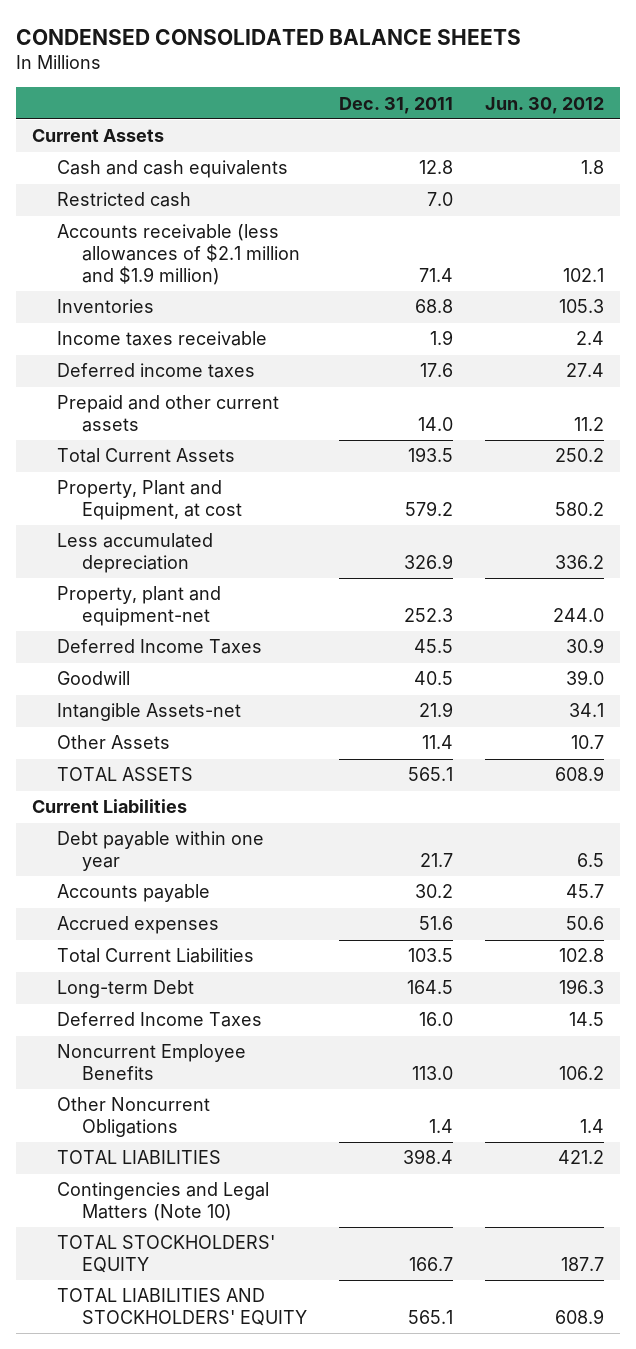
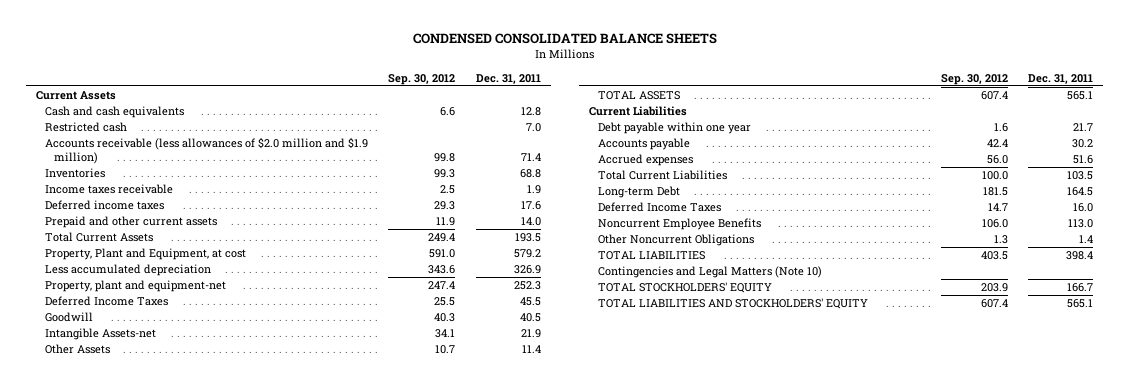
- | Dec. 31, 2011 | Jun. 30, 2012
+ | Sep. 30, 2012 | Dec. 31, 2011
- Accounts receivable (less allowances of $2.1 million and $1.9 million) | 71.4 | 102.1
+ Accounts receivable (less allowances of $2.0 million and $1.9 million) | 99.8 | 71.4

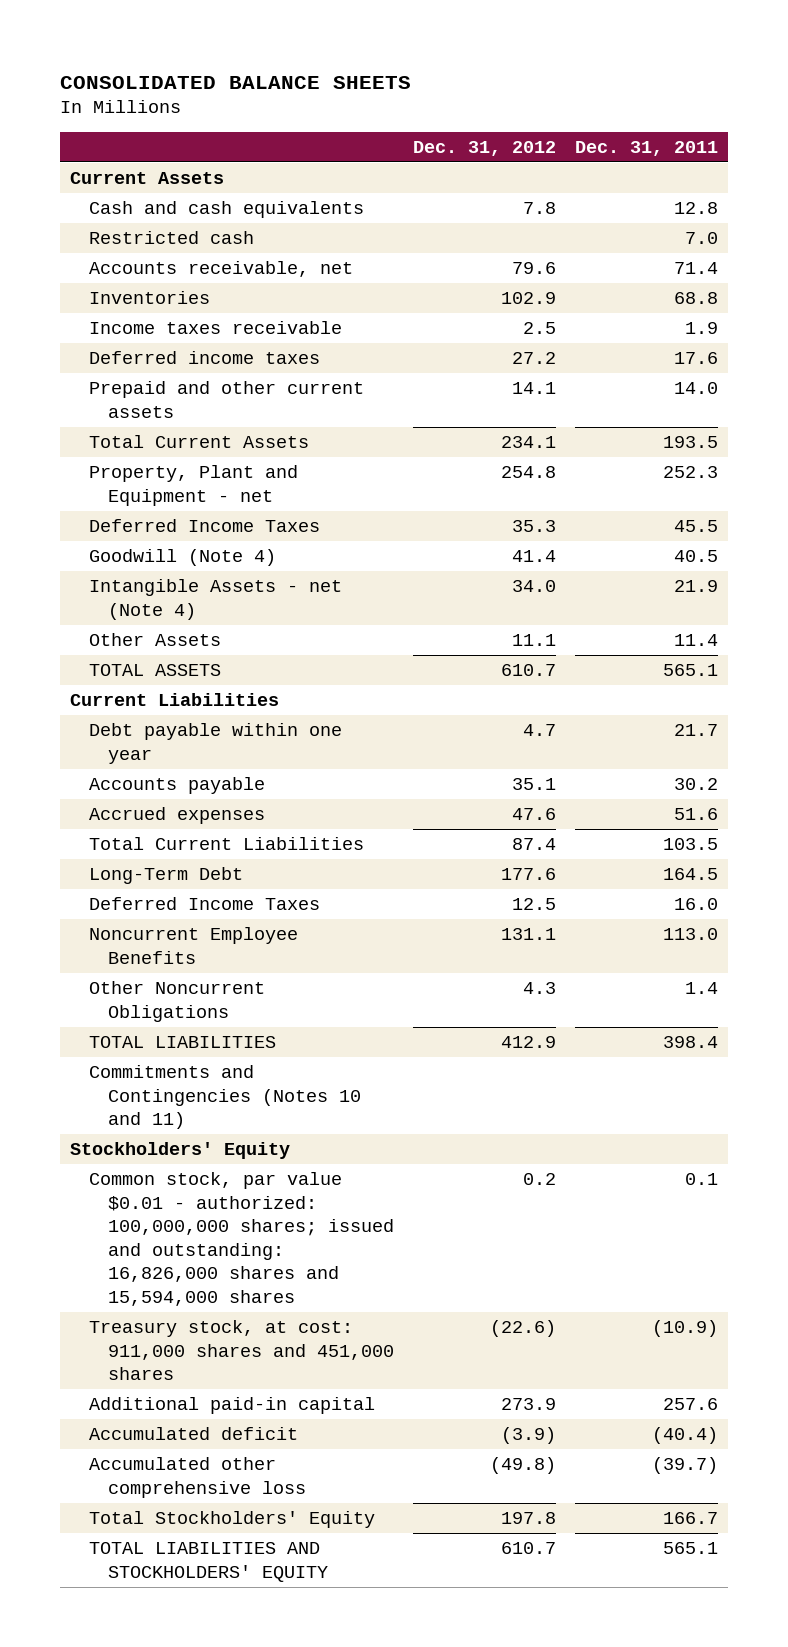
- CONDENSED CONSOLIDATED BALANCE SHEETS
+ CONSOLIDATED BALANCE SHEETS
- | Sep. 30, 2012 | Dec. 31, 2011
+ | Dec. 31, 2012 | Dec. 31, 2011
- Accounts receivable (less allowances of $2.0 million and $1.9 million) | 99.8 | 71.4
+ Accounts receivable, net | 79.6 | 71.4
- Property, Plant and Equipment, at cost | 591.0 | 579.2
- Less accumulated depreciation | 343.6 | 326.9
- Property, plant and equipment-net | 247.4 | 252.3
+ Property, Plant and Equipment - net | 254.8 | 252.3
- Goodwill | 40.3 | 40.5
- Intangible Assets-net | 34.1 | 21.9
+ Goodwill (Note 4) | 41.4 | 40.5
+ Intangible Assets - net (Note 4) | 34.0 | 21.9
- Long-term Debt | 181.5 | 164.5
+ Long-Term Debt | 177.6 | 164.5
- Contingencies and Legal Matters (Note 10)
- TOTAL STOCKHOLDERS' EQUITY | 203.9 | 166.7
+ Commitments and Contingencies (Notes 10 and 11)
+ Stockholders' Equity
+ Common stock, par value $0.01 - authorized: 100,000,000 shares; issued and outstanding: 16,826,000 shares and 15,594,000 shares | 0.2 | 0.1
+ Treasury stock, at cost: 911,000 shares and 451,000 shares | (22.6) | (10.9)
+ Additional paid-in capital | 273.9 | 257.6
+ Accumulated deficit | (3.9) | (40.4)
+ Accumulated other comprehensive loss | (49.8) | (39.7)
+ Total Stockholders' Equity | 197.8 | 166.7

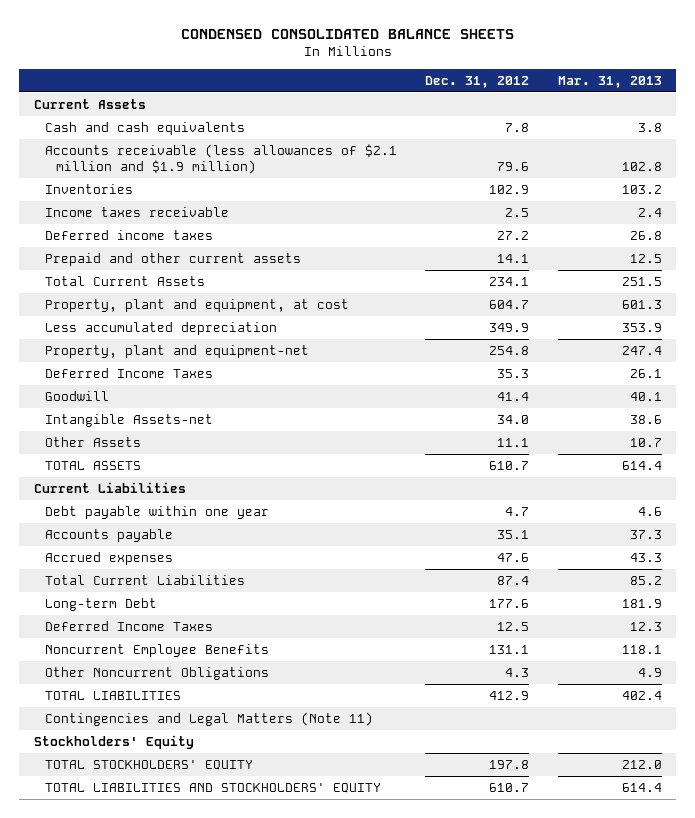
- CONSOLIDATED BALANCE SHEETS
+ CONDENSED CONSOLIDATED BALANCE SHEETS
- | Dec. 31, 2012 | Dec. 31, 2011
+ | Dec. 31, 2012 | Mar. 31, 2013
- Restricted cash | | 7.0
- Accounts receivable, net | 79.6 | 71.4
+ Accounts receivable (less allowances of $2.1 million and $1.9 million) | 79.6 | 102.8
- Property, Plant and Equipment - net | 254.8 | 252.3
+ Property, plant and equipment, at cost | 604.7 | 601.3
+ Less accumulated depreciation | 349.9 | 353.9
+ Property, plant and equipment-net | 254.8 | 247.4
- Goodwill (Note 4) | 41.4 | 40.5
- Intangible Assets - net (Note 4) | 34.0 | 21.9
+ Goodwill | 41.4 | 40.1
+ Intangible Assets-net | 34.0 | 38.6
- Long-Term Debt | 177.6 | 164.5
+ Long-term Debt | 177.6 | 181.9
- Commitments and Contingencies (Notes 10 and 11)
+ Contingencies and Legal Matters (Note 11)
- Common stock, par value $0.01 - authorized: 100,000,000 shares; issued and outstanding: 16,826,000 shares and 15,594,000 shares | 0.2 | 0.1
- Treasury stock, at cost: 911,000 shares and 451,000 shares | (22.6) | (10.9)
- Additional paid-in capital | 273.9 | 257.6
- Accumulated deficit | (3.9) | (40.4)
- Accumulated other comprehensive loss | (49.8) | (39.7)
- Total Stockholders' Equity | 197.8 | 166.7
+ TOTAL STOCKHOLDERS' EQUITY | 197.8 | 212.0

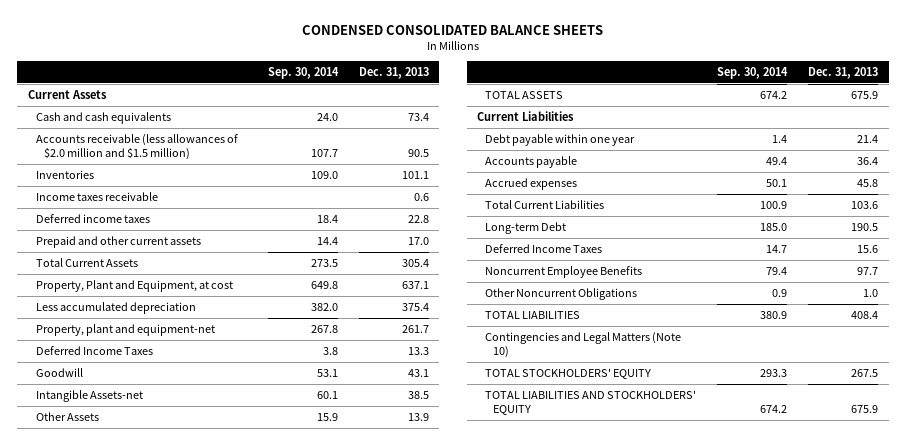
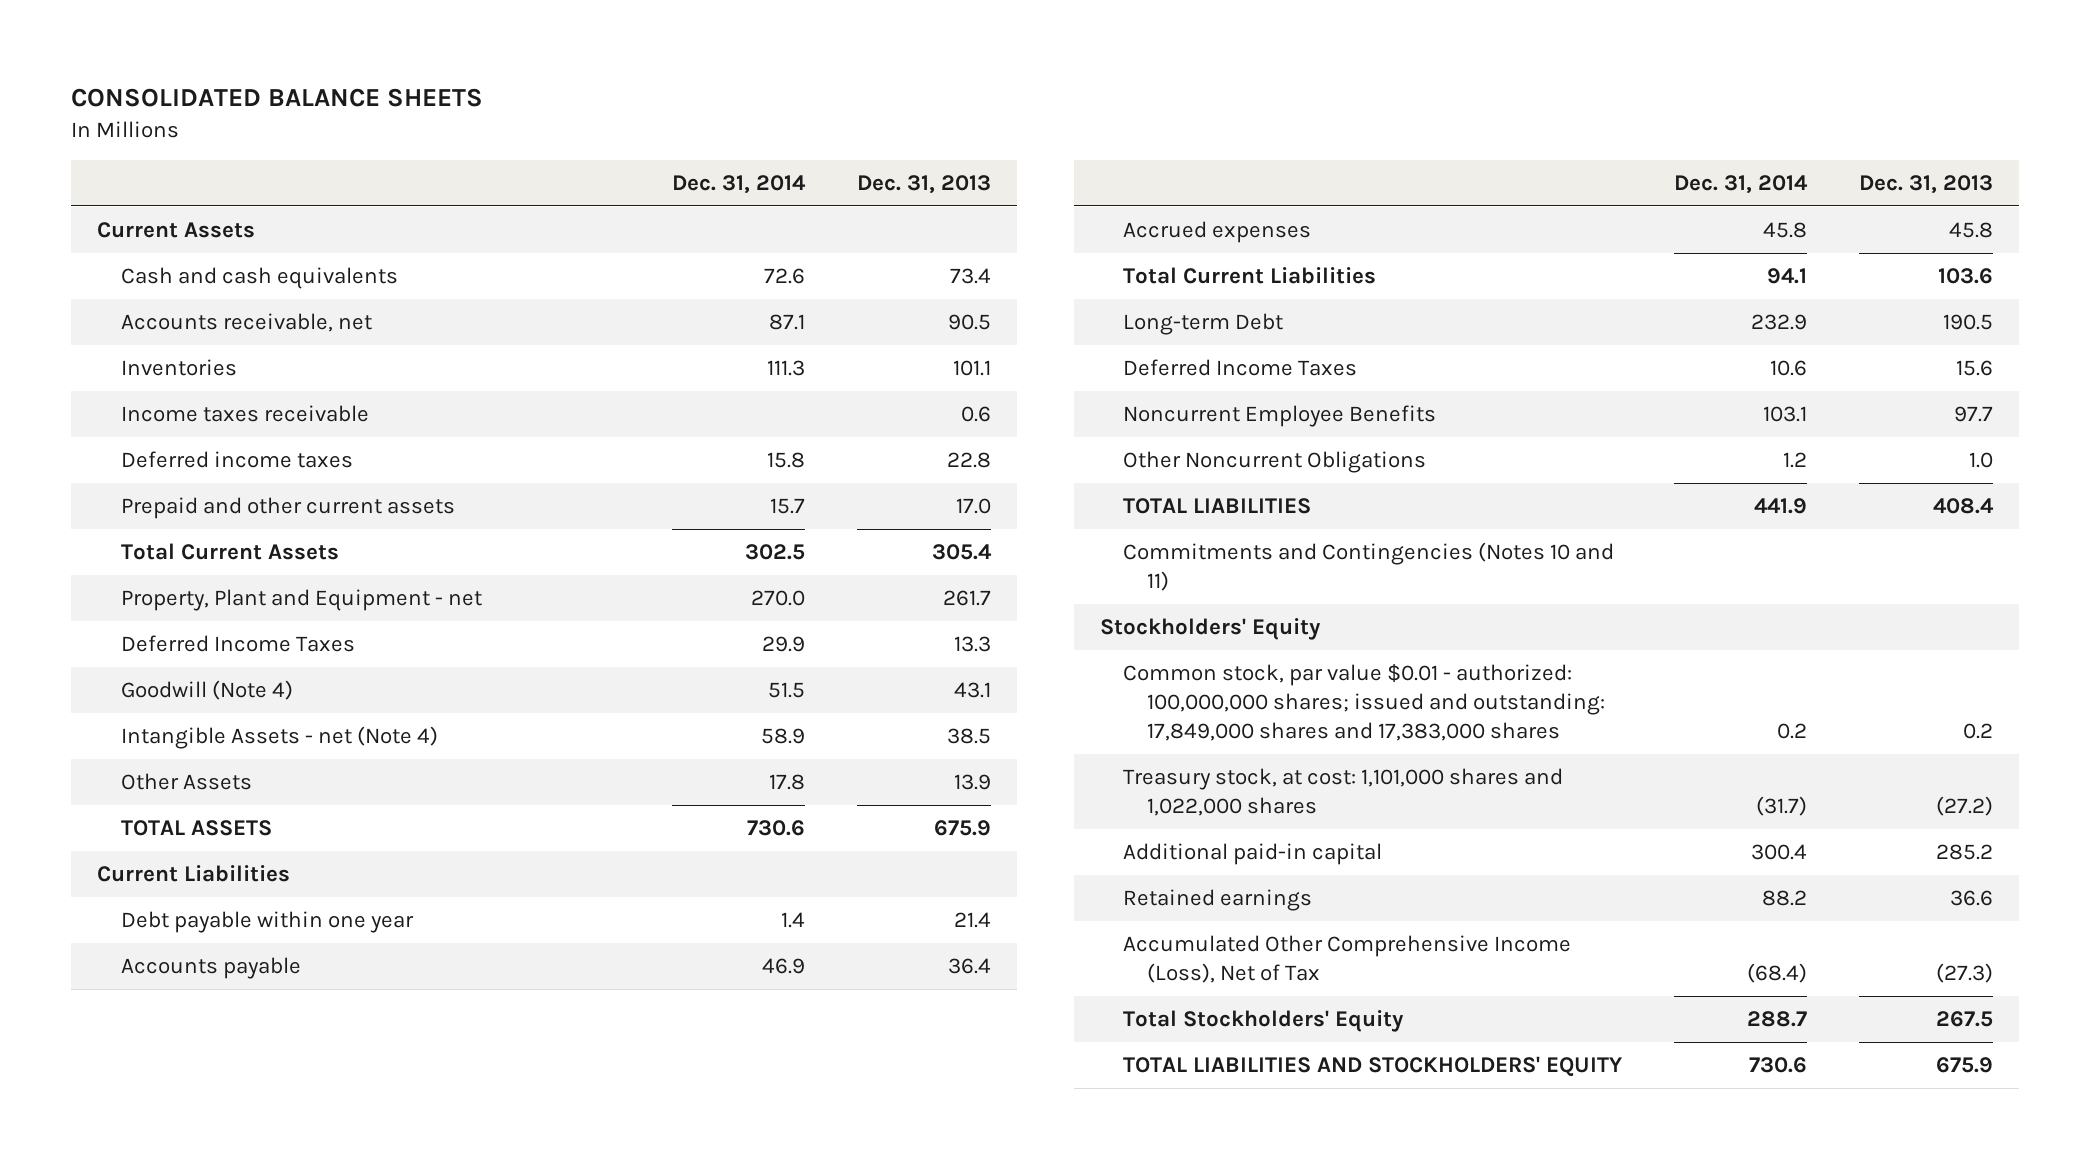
- CONDENSED CONSOLIDATED BALANCE SHEETS
+ CONSOLIDATED BALANCE SHEETS
- | Sep. 30, 2014 | Dec. 31, 2013
+ | Dec. 31, 2014 | Dec. 31, 2013
- Accounts receivable (less allowances of $2.0 million and $1.5 million) | 107.7 | 90.5
+ Accounts receivable, net | 87.1 | 90.5
- Property, Plant and Equipment, at cost | 649.8 | 637.1
- Less accumulated depreciation | 382.0 | 375.4
- Property, plant and equipment-net | 267.8 | 261.7
+ Property, Plant and Equipment - net | 270.0 | 261.7
- Goodwill | 53.1 | 43.1
- Intangible Assets-net | 60.1 | 38.5
+ Goodwill (Note 4) | 51.5 | 43.1
+ Intangible Assets - net (Note 4) | 58.9 | 38.5
- Contingencies and Legal Matters (Note 10)
- TOTAL STOCKHOLDERS' EQUITY | 293.3 | 267.5
+ Commitments and Contingencies (Notes 10 and 11)
+ Stockholders' Equity
+ Common stock, par value $0.01 - authorized: 100,000,000 shares; issued and outstanding: 17,849,000 shares and 17,383,000 shares | 0.2 | 0.2
+ Treasury stock, at cost: 1,101,000 shares and 1,022,000 shares | (31.7) | (27.2)
+ Additional paid-in capital | 300.4 | 285.2
+ Retained earnings | 88.2 | 36.6
+ Accumulated Other Comprehensive Income (Loss), Net of Tax | (68.4) | (27.3)
+ Total Stockholders' Equity | 288.7 | 267.5

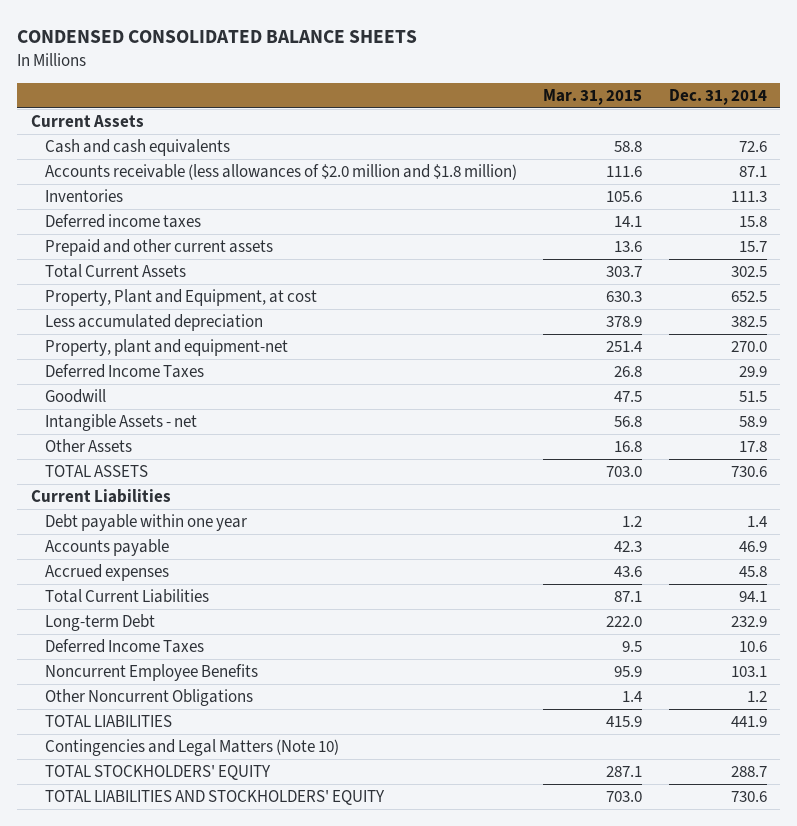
- CONSOLIDATED BALANCE SHEETS
+ CONDENSED CONSOLIDATED BALANCE SHEETS
- | Dec. 31, 2014 | Dec. 31, 2013
+ | Mar. 31, 2015 | Dec. 31, 2014
- Accounts receivable, net | 87.1 | 90.5
+ Accounts receivable (less allowances of $2.0 million and $1.8 million) | 111.6 | 87.1
- Income taxes receivable | | 0.6
- Property, Plant and Equipment - net | 270.0 | 261.7
+ Property, Plant and Equipment, at cost | 630.3 | 652.5
+ Less accumulated depreciation | 378.9 | 382.5
+ Property, plant and equipment-net | 251.4 | 270.0
- Goodwill (Note 4) | 51.5 | 43.1
- Intangible Assets - net (Note 4) | 58.9 | 38.5
+ Goodwill | 47.5 | 51.5
+ Intangible Assets - net | 56.8 | 58.9
- Commitments and Contingencies (Notes 10 and 11)
- Stockholders' Equity
- Common stock, par value $0.01 - authorized: 100,000,000 shares; issued and outstanding: 17,849,000 shares and 17,383,000 shares | 0.2 | 0.2
- Treasury stock, at cost: 1,101,000 shares and 1,022,000 shares | (31.7) | (27.2)
- Additional paid-in capital | 300.4 | 285.2
- Retained earnings | 88.2 | 36.6
- Accumulated Other Comprehensive Income (Loss), Net of Tax | (68.4) | (27.3)
- Total Stockholders' Equity | 288.7 | 267.5
+ Contingencies and Legal Matters (Note 10)
+ TOTAL STOCKHOLDERS' EQUITY | 287.1 | 288.7

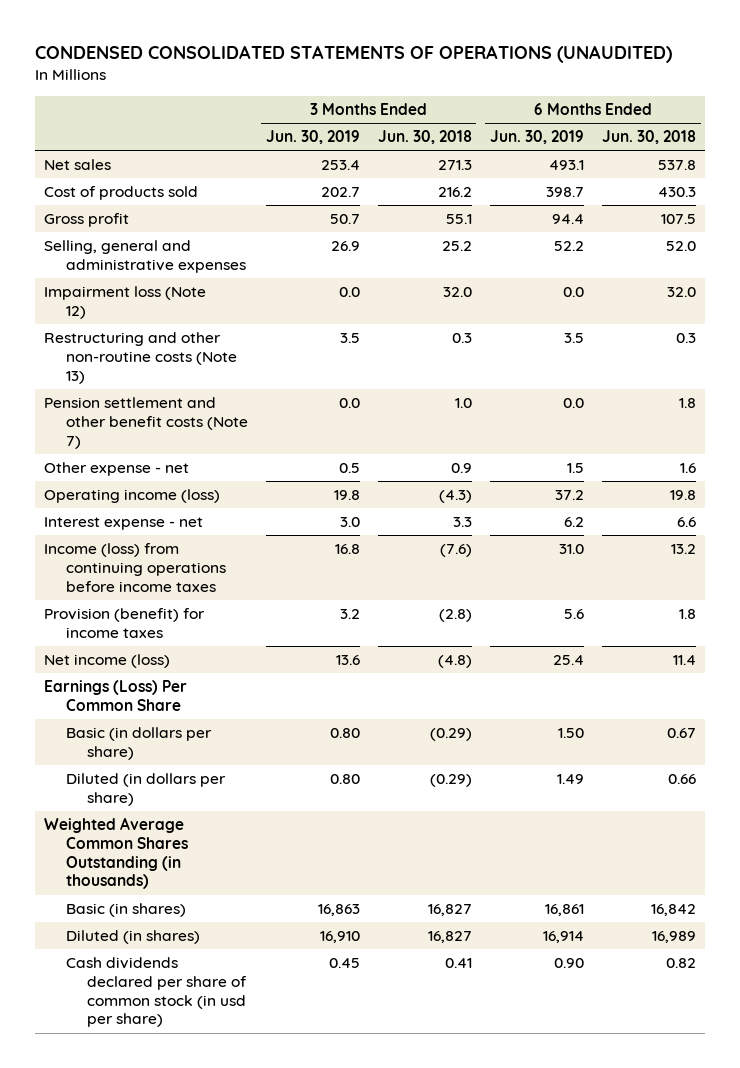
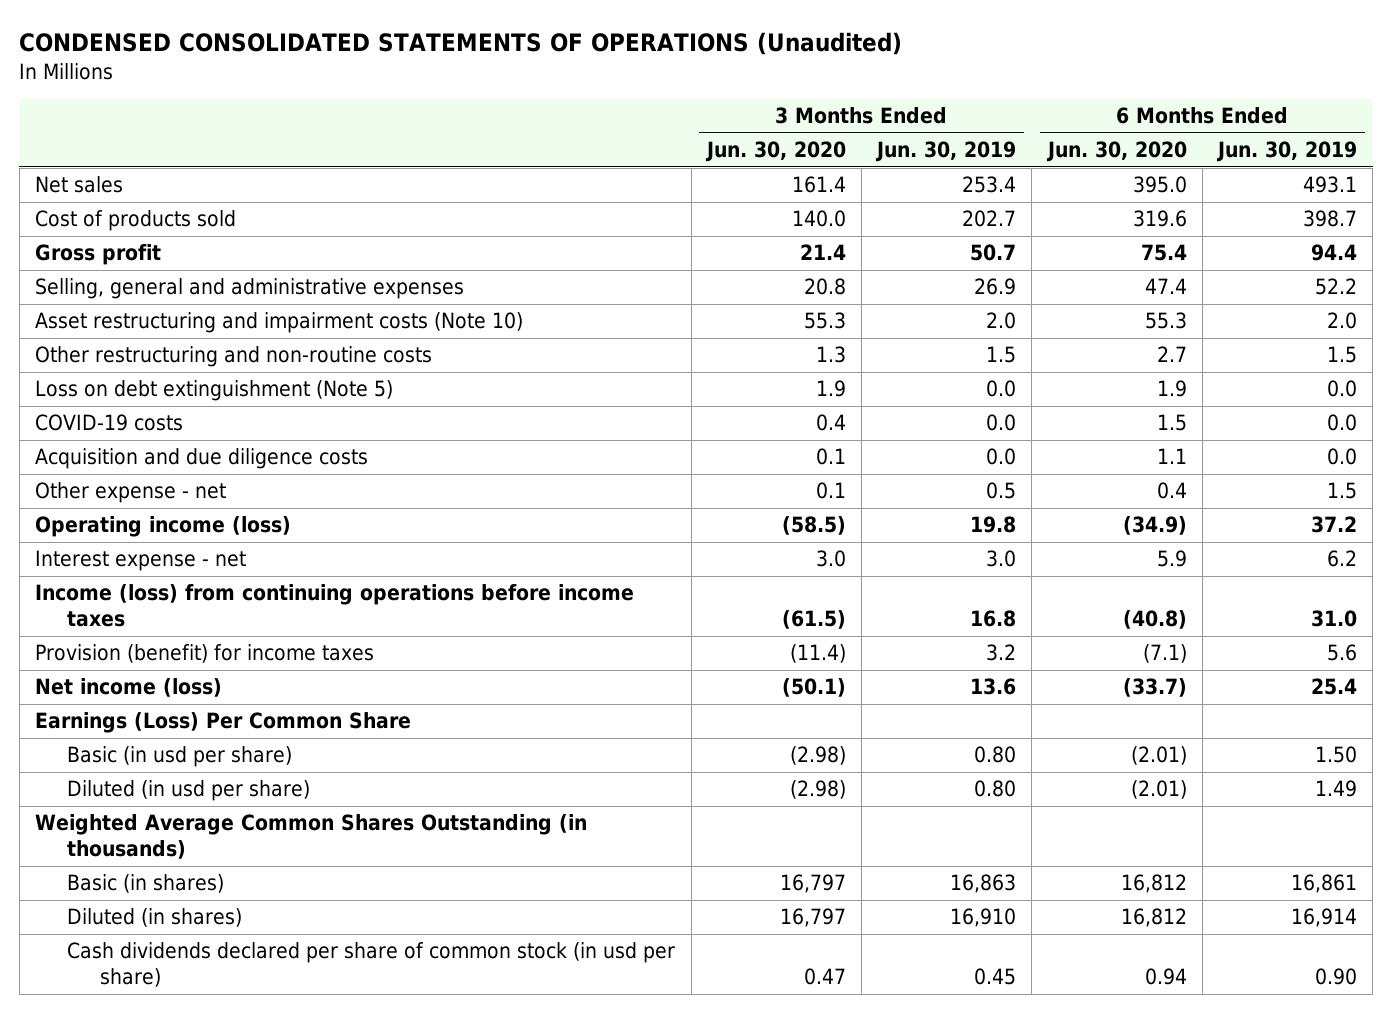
- CONDENSED CONSOLIDATED STATEMENTS OF OPERATIONS (UNAUDITED)
+ CONDENSED CONSOLIDATED STATEMENTS OF OPERATIONS (Unaudited)
- | 3 Months Ended Jun. 30, 2019 | 3 Months Ended Jun. 30, 2018 | 6 Months Ended Jun. 30, 2019 | 6 Months Ended Jun. 30, 2018
+ | 3 Months Ended Jun. 30, 2020 | 3 Months Ended Jun. 30, 2019 | 6 Months Ended Jun. 30, 2020 | 6 Months Ended Jun. 30, 2019
- Impairment loss (Note 12) | 0.0 | 32.0 | 0.0 | 32.0
- Restructuring and other non-routine costs (Note 13) | 3.5 | 0.3 | 3.5 | 0.3
- Pension settlement and other benefit costs (Note 7) | 0.0 | 1.0 | 0.0 | 1.8
+ Asset restructuring and impairment costs (Note 10) | 55.3 | 2.0 | 55.3 | 2.0
+ Other restructuring and non-routine costs | 1.3 | 1.5 | 2.7 | 1.5
+ Loss on debt extinguishment (Note 5) | 1.9 | 0.0 | 1.9 | 0.0
+ COVID-19 costs | 0.4 | 0.0 | 1.5 | 0.0
+ Acquisition and due diligence costs | 0.1 | 0.0 | 1.1 | 0.0
- Basic (in dollars per share) | 0.80 | (0.29) | 1.50 | 0.67
- Diluted (in dollars per share) | 0.80 | (0.29) | 1.49 | 0.66
+ Basic (in usd per share) | (2.98) | 0.80 | (2.01) | 1.50
+ Diluted (in usd per share) | (2.98) | 0.80 | (2.01) | 1.49

